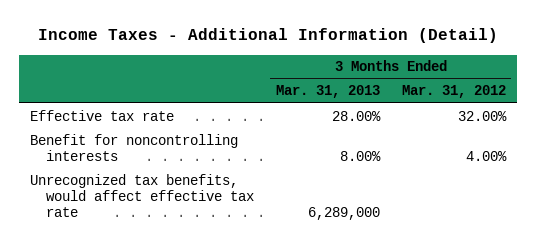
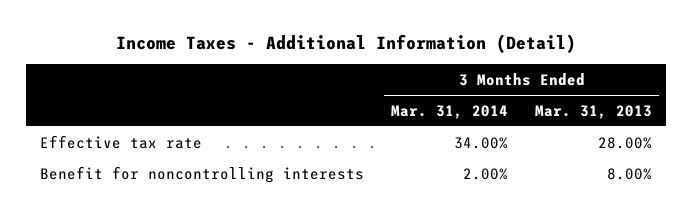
- | 3 Months Ended Mar. 31, 2013 | 3 Months Ended Mar. 31, 2012
+ | 3 Months Ended Mar. 31, 2014 | 3 Months Ended Mar. 31, 2013
- Unrecognized tax benefits, would affect effective tax rate | 6,289,000 |

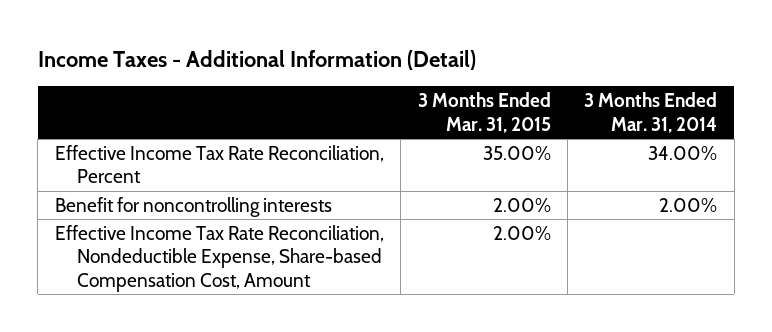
- | 3 Months Ended Mar. 31, 2014 | 3 Months Ended Mar. 31, 2013
+ | 3 Months Ended Mar. 31, 2015 | 3 Months Ended Mar. 31, 2014
- Effective tax rate | 34.00% | 28.00%
+ Effective Income Tax Rate Reconciliation, Percent | 35.00% | 34.00%
+ Effective Income Tax Rate Reconciliation, Nondeductible Expense, Share-based Compensation Cost, Amount | 2.00% |

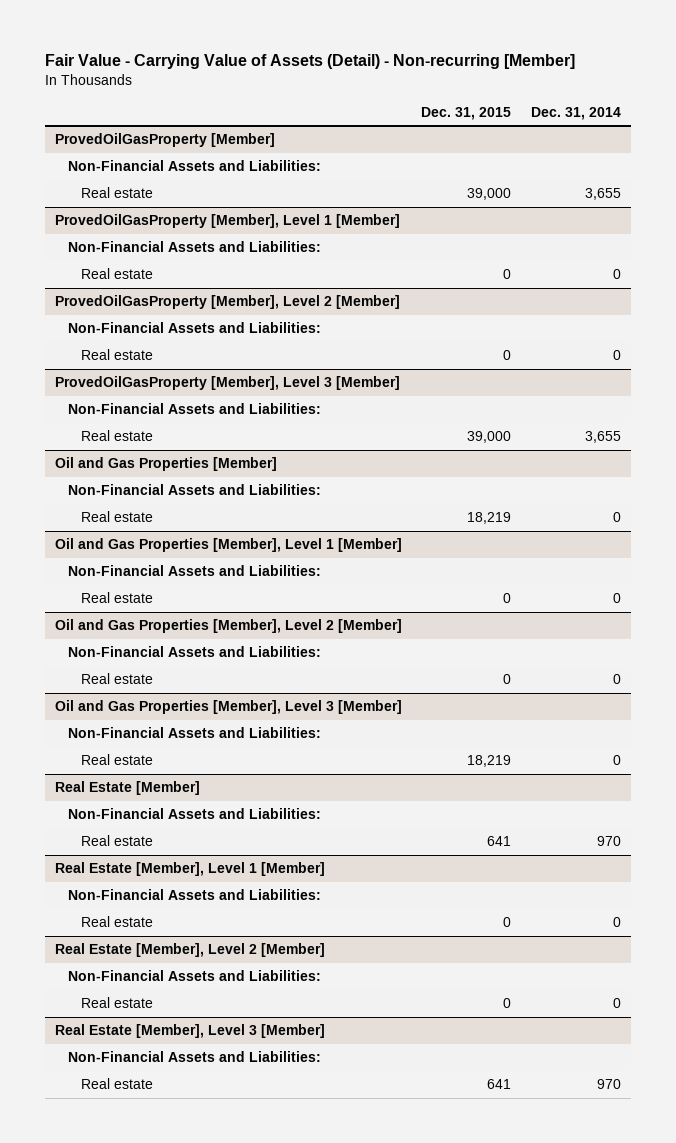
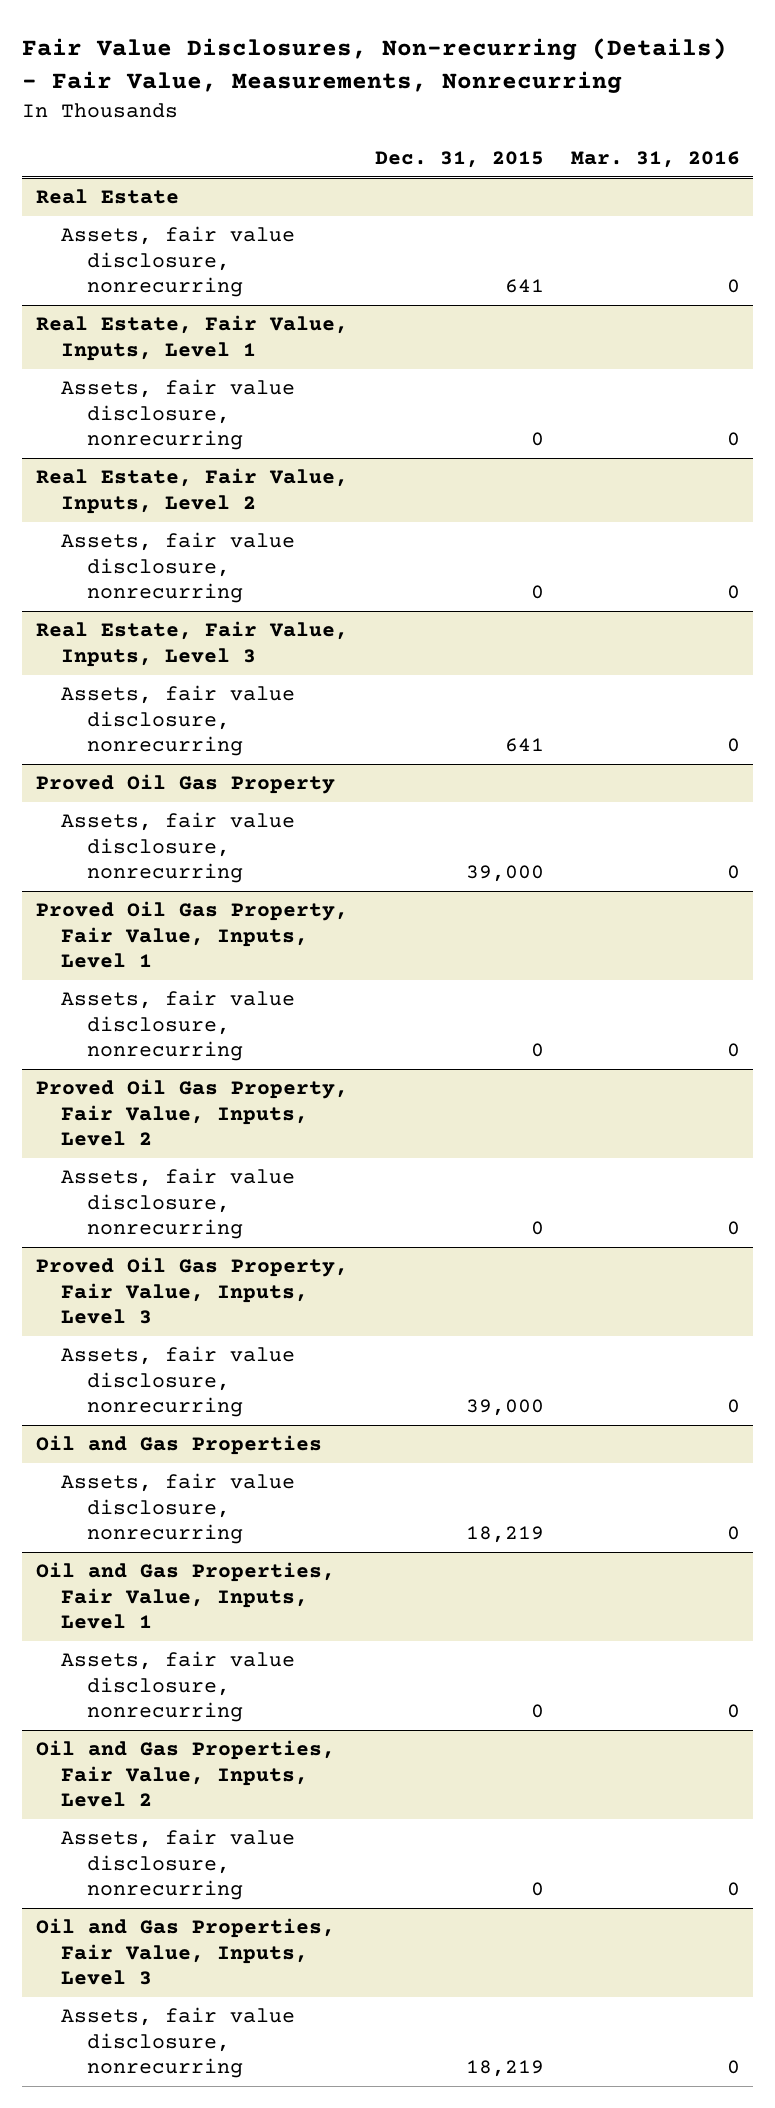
- Fair Value - Carrying Value of Assets (Detail) - Non-recurring [Member]
+ Fair Value Disclosures, Non-recurring (Details) - Fair Value, Measurements, Nonrecurring
- | Dec. 31, 2015 | Dec. 31, 2014
+ | Dec. 31, 2015 | Mar. 31, 2016
- ProvedOilGasProperty [Member]
- Non-Financial Assets and Liabilities:
- Real estate | 39,000 | 3,655
- ProvedOilGasProperty [Member], Level 1 [Member]
- Non-Financial Assets and Liabilities:
- Real estate | 0 | 0
- ProvedOilGasProperty [Member], Level 2 [Member]
- Non-Financial Assets and Liabilities:
- Real estate | 0 | 0
- ProvedOilGasProperty [Member], Level 3 [Member]
- Non-Financial Assets and Liabilities:
- Real estate | 39,000 | 3,655
- Oil and Gas Properties [Member]
- Non-Financial Assets and Liabilities:
- Real estate | 18,219 | 0
- Oil and Gas Properties [Member], Level 1 [Member]
- Non-Financial Assets and Liabilities:
- Real estate | 0 | 0
- Oil and Gas Properties [Member], Level 2 [Member]
- Non-Financial Assets and Liabilities:
- Real estate | 0 | 0
- Oil and Gas Properties [Member], Level 3 [Member]
- Non-Financial Assets and Liabilities:
- Real estate | 18,219 | 0
- Real Estate [Member]
- Non-Financial Assets and Liabilities:
- Real estate | 641 | 970
- Real Estate [Member], Level 1 [Member]
- Non-Financial Assets and Liabilities:
- Real estate | 0 | 0
- Real Estate [Member], Level 2 [Member]
- Non-Financial Assets and Liabilities:
- Real estate | 0 | 0
- Real Estate [Member], Level 3 [Member]
- Non-Financial Assets and Liabilities:
- Real estate | 641 | 970
+ Real Estate
+ Assets, fair value disclosure, nonrecurring | 641 | 0
+ Real Estate, Fair Value, Inputs, Level 1
+ Assets, fair value disclosure, nonrecurring | 0 | 0
+ Real Estate, Fair Value, Inputs, Level 2
+ Assets, fair value disclosure, nonrecurring | 0 | 0
+ Real Estate, Fair Value, Inputs, Level 3
+ Assets, fair value disclosure, nonrecurring | 641 | 0
+ Proved Oil Gas Property
+ Assets, fair value disclosure, nonrecurring | 39,000 | 0
+ Proved Oil Gas Property, Fair Value, Inputs, Level 1
+ Assets, fair value disclosure, nonrecurring | 0 | 0
+ Proved Oil Gas Property, Fair Value, Inputs, Level 2
+ Assets, fair value disclosure, nonrecurring | 0 | 0
+ Proved Oil Gas Property, Fair Value, Inputs, Level 3
+ Assets, fair value disclosure, nonrecurring | 39,000 | 0
+ Oil and Gas Properties
+ Assets, fair value disclosure, nonrecurring | 18,219 | 0
+ Oil and Gas Properties, Fair Value, Inputs, Level 1
+ Assets, fair value disclosure, nonrecurring | 0 | 0
+ Oil and Gas Properties, Fair Value, Inputs, Level 2
+ Assets, fair value disclosure, nonrecurring | 0 | 0
+ Oil and Gas Properties, Fair Value, Inputs, Level 3
+ Assets, fair value disclosure, nonrecurring | 18,219 | 0

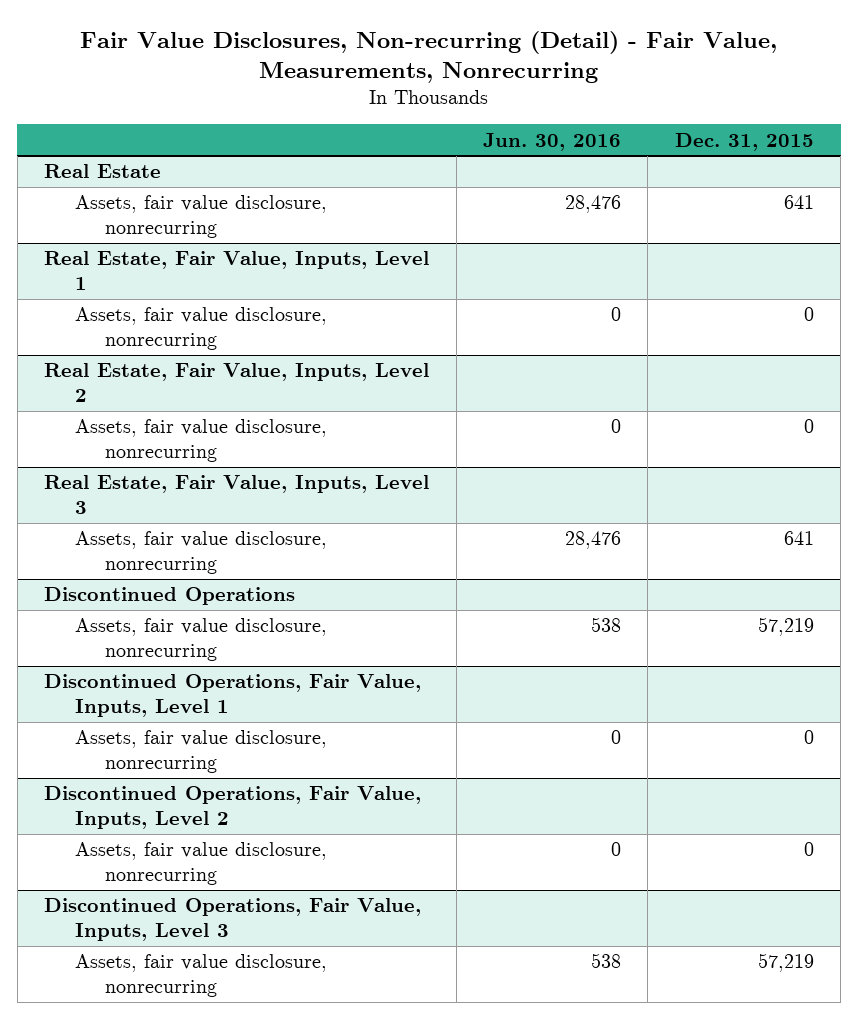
- Fair Value Disclosures, Non-recurring (Details) - Fair Value, Measurements, Nonrecurring
+ Fair Value Disclosures, Non-recurring (Detail) - Fair Value, Measurements, Nonrecurring
- | Dec. 31, 2015 | Mar. 31, 2016
+ | Jun. 30, 2016 | Dec. 31, 2015
- Proved Oil Gas Property
- Assets, fair value disclosure, nonrecurring | 39,000 | 0
- Proved Oil Gas Property, Fair Value, Inputs, Level 1
- Assets, fair value disclosure, nonrecurring | 0 | 0
- Proved Oil Gas Property, Fair Value, Inputs, Level 2
- Assets, fair value disclosure, nonrecurring | 0 | 0
- Proved Oil Gas Property, Fair Value, Inputs, Level 3
- Assets, fair value disclosure, nonrecurring | 39,000 | 0
- Oil and Gas Properties
- Assets, fair value disclosure, nonrecurring | 18,219 | 0
- Oil and Gas Properties, Fair Value, Inputs, Level 1
+ Discontinued Operations
+ Assets, fair value disclosure, nonrecurring | 538 | 57,219
+ Discontinued Operations, Fair Value, Inputs, Level 1
- Oil and Gas Properties, Fair Value, Inputs, Level 2
+ Discontinued Operations, Fair Value, Inputs, Level 2
- Oil and Gas Properties, Fair Value, Inputs, Level 3
- Assets, fair value disclosure, nonrecurring | 18,219 | 0
+ Discontinued Operations, Fair Value, Inputs, Level 3
+ Assets, fair value disclosure, nonrecurring | 538 | 57,219

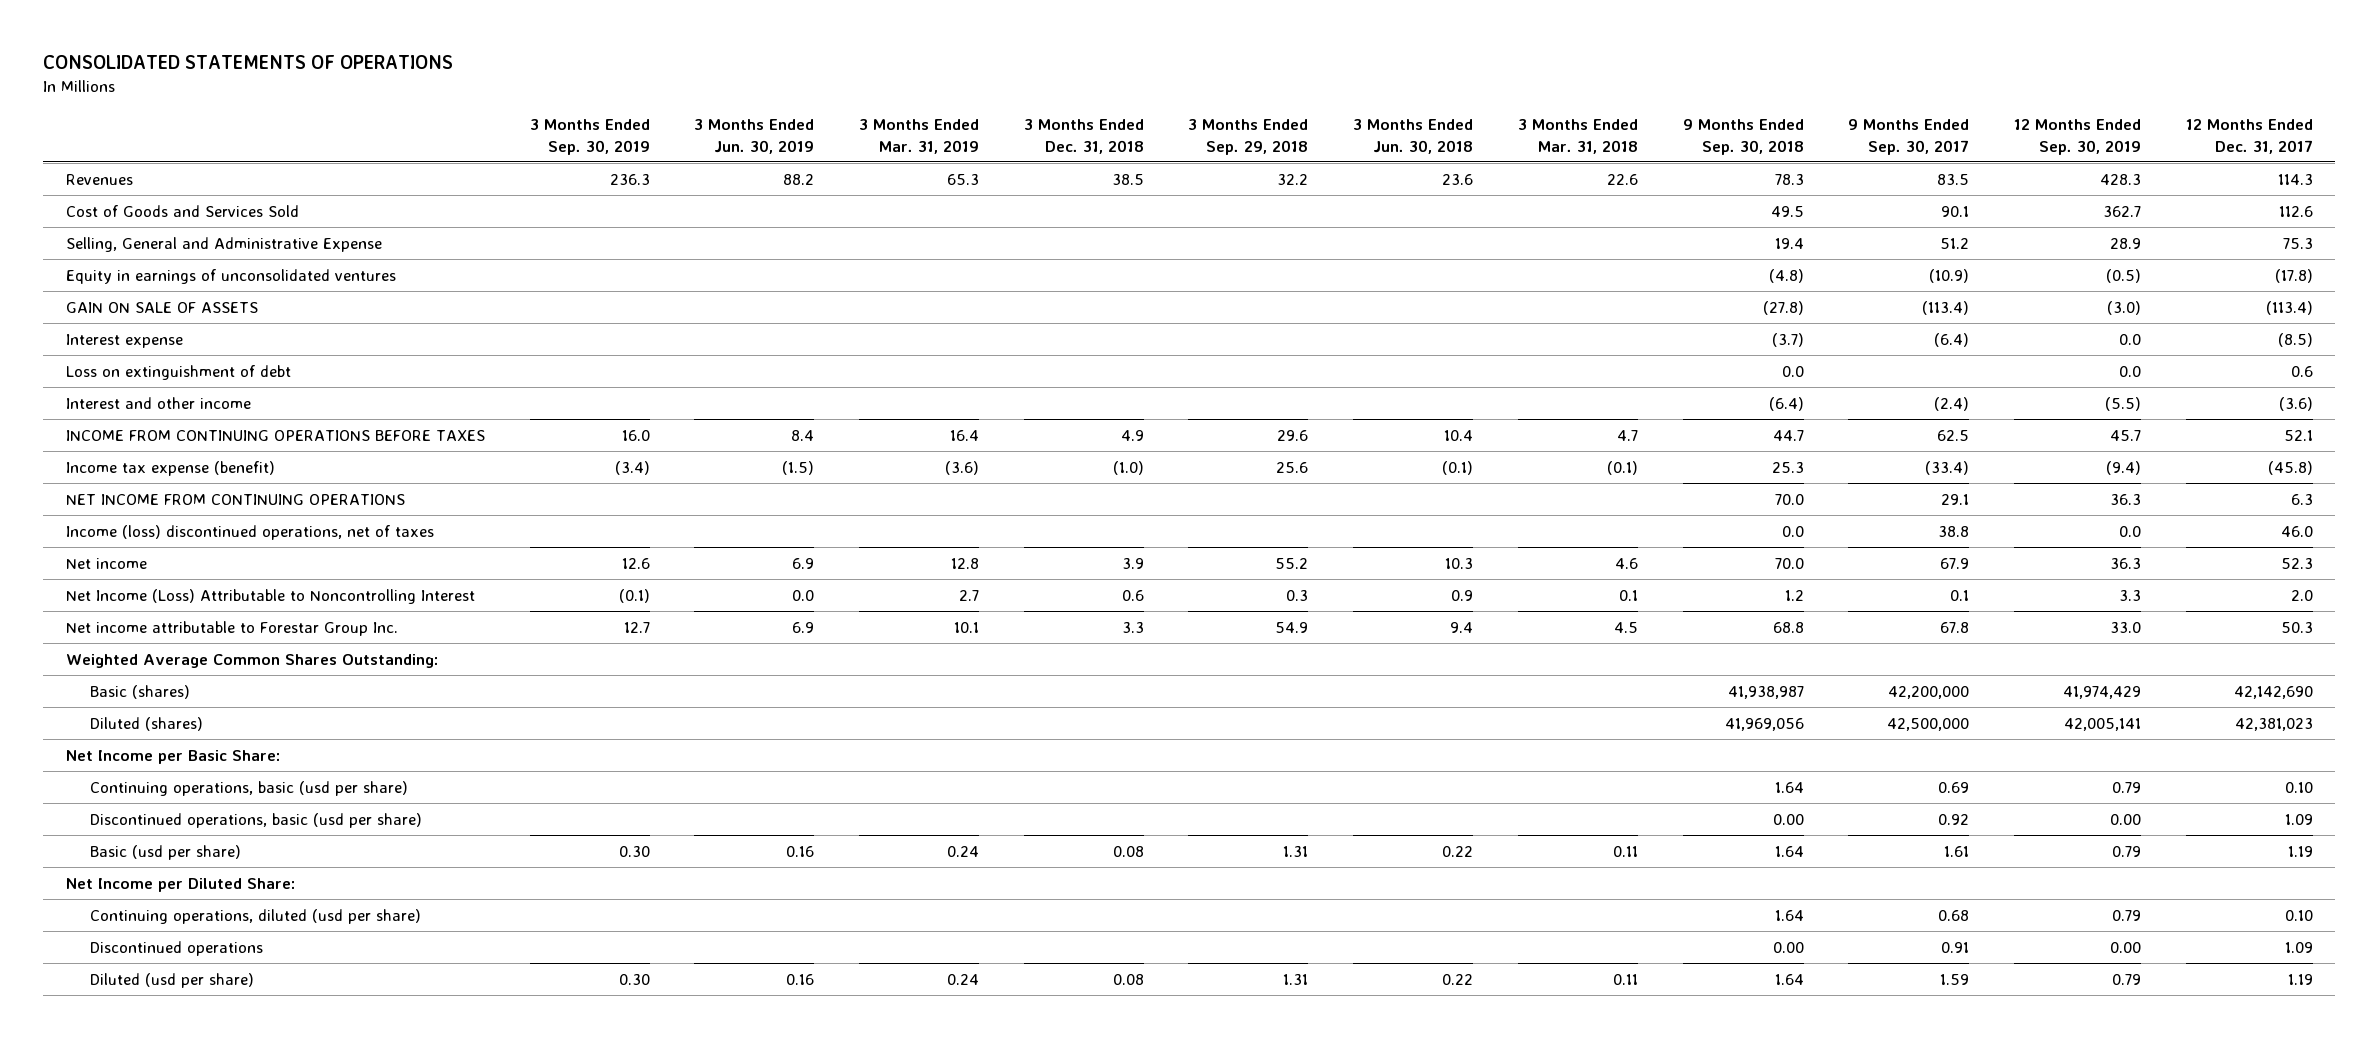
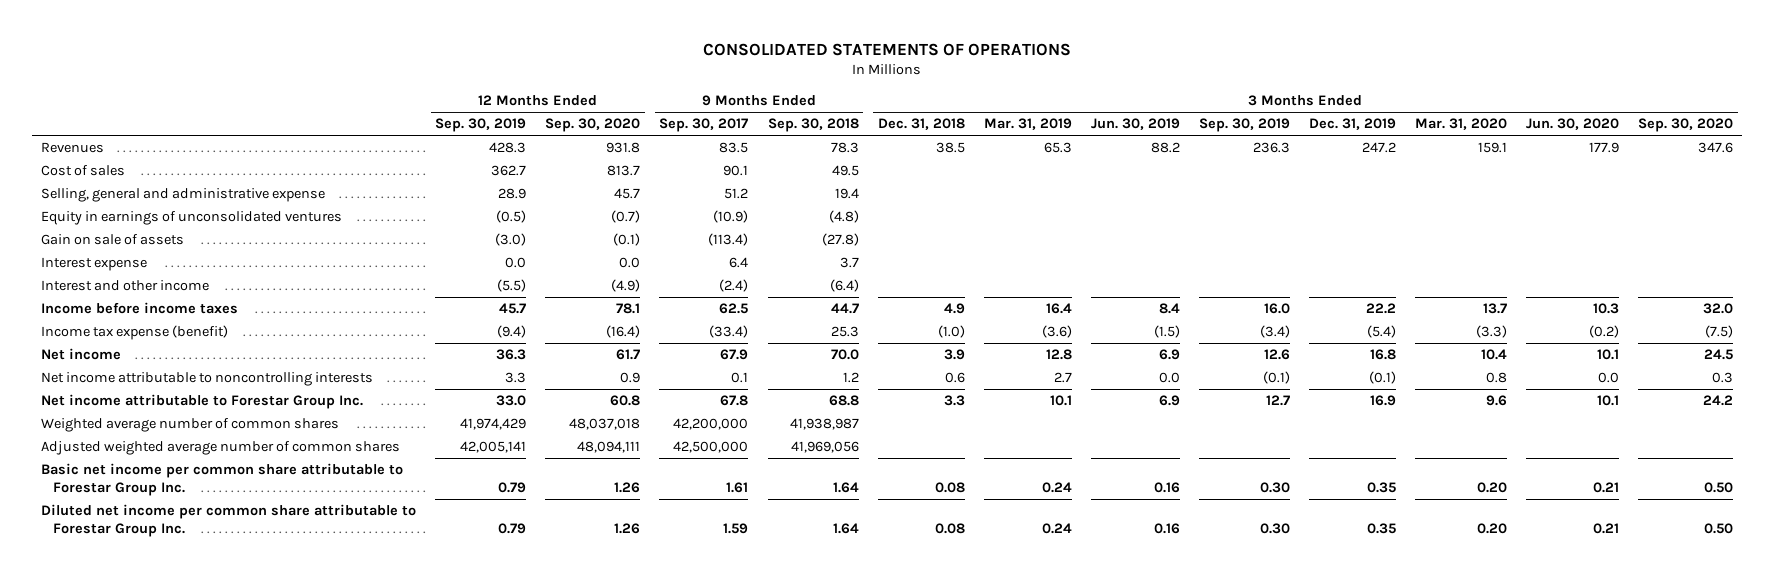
- | 3 Months Ended Sep. 30, 2019 | 3 Months Ended Jun. 30, 2019 | 3 Months Ended Mar. 31, 2019 | 3 Months Ended Dec. 31, 2018 | 3 Months Ended Sep. 29, 2018 | 3 Months Ended Jun. 30, 2018 | 3 Months Ended Mar. 31, 2018 | 9 Months Ended Sep. 30, 2018 | 9 Months Ended Sep. 30, 2017 | 12 Months Ended Sep. 30, 2019 | 12 Months Ended Dec. 31, 2017
+ | 12 Months Ended Sep. 30, 2019 | 12 Months Ended Sep. 30, 2020 | 9 Months Ended Sep. 30, 2017 | 9 Months Ended Sep. 30, 2018 | 3 Months Ended Dec. 31, 2018 | 3 Months Ended Mar. 31, 2019 | 3 Months Ended Jun. 30, 2019 | 3 Months Ended Sep. 30, 2019 | 3 Months Ended Dec. 31, 2019 | 3 Months Ended Mar. 31, 2020 | 3 Months Ended Jun. 30, 2020 | 3 Months Ended Sep. 30, 2020
- Cost of Goods and Services Sold | | | | | | | | 49.5 | 90.1 | 362.7 | 112.6
- Selling, General and Administrative Expense | | | | | | | | 19.4 | 51.2 | 28.9 | 75.3
+ Cost of sales | 362.7 | 813.7 | 90.1 | 49.5 | | | | | | | |
+ Selling, general and administrative expense | 28.9 | 45.7 | 51.2 | 19.4 | | | | | | | |
- GAIN ON SALE OF ASSETS | | | | | | | | (27.8) | (113.4) | (3.0) | (113.4)
- Interest expense | | | | | | | | (3.7) | (6.4) | 0.0 | (8.5)
- Loss on extinguishment of debt | | | | | | | | 0.0 | | 0.0 | 0.6
+ Gain on sale of assets | (3.0) | (0.1) | (113.4) | (27.8) | | | | | | | |
+ Interest expense | 0.0 | 0.0 | 6.4 | 3.7 | | | | | | | |
- INCOME FROM CONTINUING OPERATIONS BEFORE TAXES | 16.0 | 8.4 | 16.4 | 4.9 | 29.6 | 10.4 | 4.7 | 44.7 | 62.5 | 45.7 | 52.1
+ Income before income taxes | 45.7 | 78.1 | 62.5 | 44.7 | 4.9 | 16.4 | 8.4 | 16.0 | 22.2 | 13.7 | 10.3 | 32.0
- NET INCOME FROM CONTINUING OPERATIONS | | | | | | | | 70.0 | 29.1 | 36.3 | 6.3
- Income (loss) discontinued operations, net of taxes | | | | | | | | 0.0 | 38.8 | 0.0 | 46.0
- Net Income (Loss) Attributable to Noncontrolling Interest | (0.1) | 0.0 | 2.7 | 0.6 | 0.3 | 0.9 | 0.1 | 1.2 | 0.1 | 3.3 | 2.0
+ Net income attributable to noncontrolling interests | 3.3 | 0.9 | 0.1 | 1.2 | 0.6 | 2.7 | 0.0 | (0.1) | (0.1) | 0.8 | 0.0 | 0.3
- Weighted Average Common Shares Outstanding:
- Basic (shares) | | | | | | | | 41,938,987 | 42,200,000 | 41,974,429 | 42,142,690
- Diluted (shares) | | | | | | | | 41,969,056 | 42,500,000 | 42,005,141 | 42,381,023
- Net Income per Basic Share:
- Continuing operations, basic (usd per share) | | | | | | | | 1.64 | 0.69 | 0.79 | 0.10
- Discontinued operations, basic (usd per share) | | | | | | | | 0.00 | 0.92 | 0.00 | 1.09
- Basic (usd per share) | 0.30 | 0.16 | 0.24 | 0.08 | 1.31 | 0.22 | 0.11 | 1.64 | 1.61 | 0.79 | 1.19
- Net Income per Diluted Share:
- Continuing operations, diluted (usd per share) | | | | | | | | 1.64 | 0.68 | 0.79 | 0.10
- Discontinued operations | | | | | | | | 0.00 | 0.91 | 0.00 | 1.09
- Diluted (usd per share) | 0.30 | 0.16 | 0.24 | 0.08 | 1.31 | 0.22 | 0.11 | 1.64 | 1.59 | 0.79 | 1.19
+ Weighted average number of common shares | 41,974,429 | 48,037,018 | 42,200,000 | 41,938,987 | | | | | | | |
+ Adjusted weighted average number of common shares | 42,005,141 | 48,094,111 | 42,500,000 | 41,969,056 | | | | | | | |
+ Basic net income per common share attributable to Forestar Group Inc. | 0.79 | 1.26 | 1.61 | 1.64 | 0.08 | 0.24 | 0.16 | 0.30 | 0.35 | 0.20 | 0.21 | 0.50
+ Diluted net income per common share attributable to Forestar Group Inc. | 0.79 | 1.26 | 1.59 | 1.64 | 0.08 | 0.24 | 0.16 | 0.30 | 0.35 | 0.20 | 0.21 | 0.50

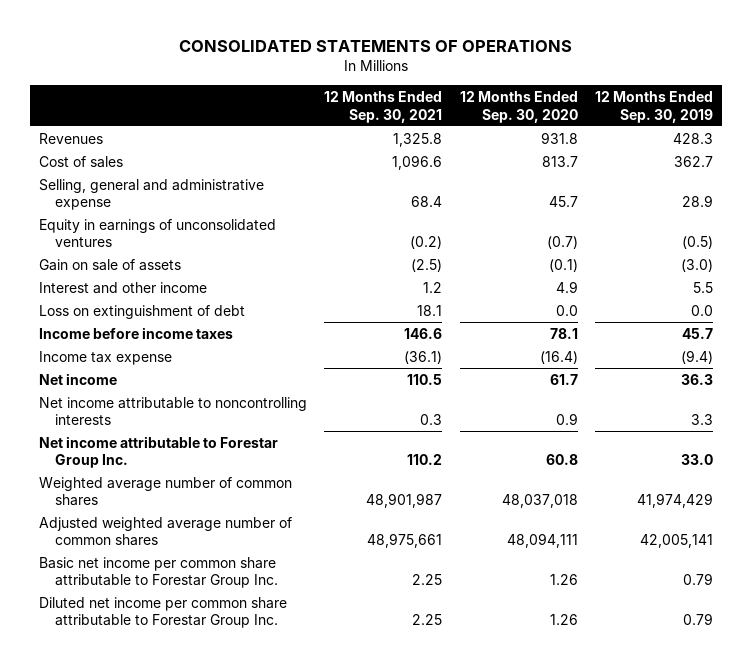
- | 12 Months Ended Sep. 30, 2019 | 12 Months Ended Sep. 30, 2020 | 9 Months Ended Sep. 30, 2017 | 9 Months Ended Sep. 30, 2018 | 3 Months Ended Dec. 31, 2018 | 3 Months Ended Mar. 31, 2019 | 3 Months Ended Jun. 30, 2019 | 3 Months Ended Sep. 30, 2019 | 3 Months Ended Dec. 31, 2019 | 3 Months Ended Mar. 31, 2020 | 3 Months Ended Jun. 30, 2020 | 3 Months Ended Sep. 30, 2020
+ | 12 Months Ended Sep. 30, 2021 | 12 Months Ended Sep. 30, 2020 | 12 Months Ended Sep. 30, 2019
- Interest expense | 0.0 | 0.0 | 6.4 | 3.7 | | | | | | | |
- Interest and other income | (5.5) | (4.9) | (2.4) | (6.4) | | | | | | | |
+ Interest and other income | 1.2 | 4.9 | 5.5
+ Loss on extinguishment of debt | 18.1 | 0.0 | 0.0
- Income tax expense (benefit) | (9.4) | (16.4) | (33.4) | 25.3 | (1.0) | (3.6) | (1.5) | (3.4) | (5.4) | (3.3) | (0.2) | (7.5)
+ Income tax expense | (36.1) | (16.4) | (9.4)

